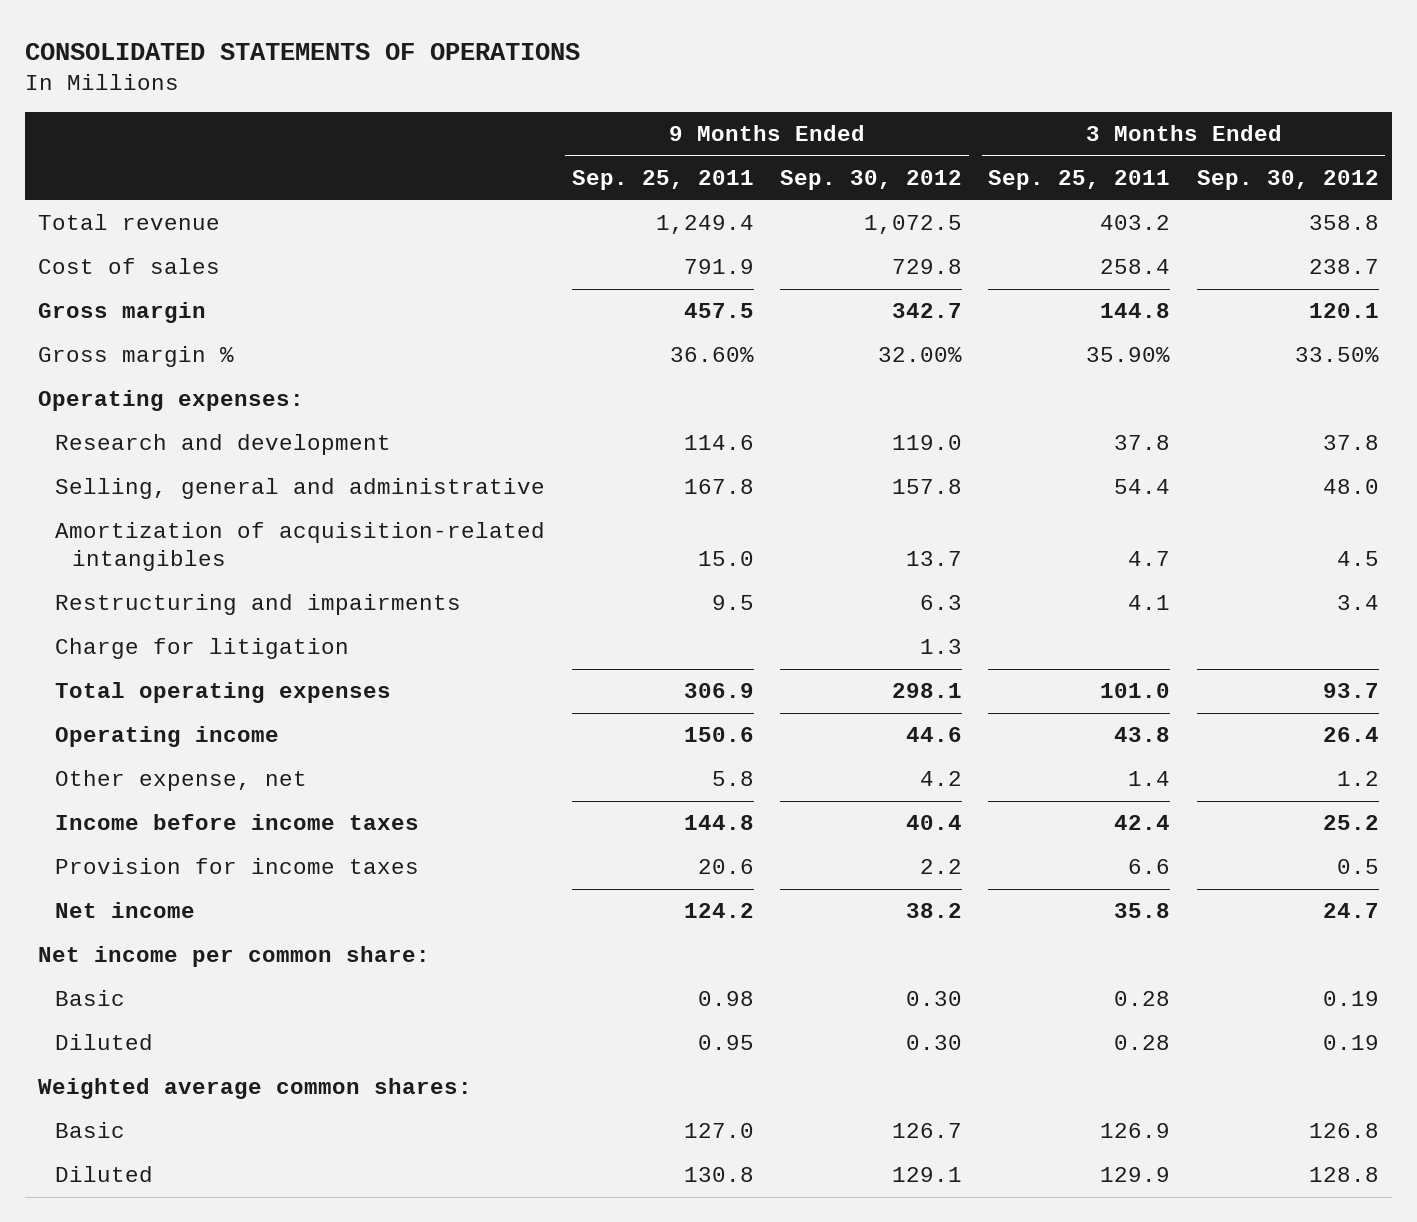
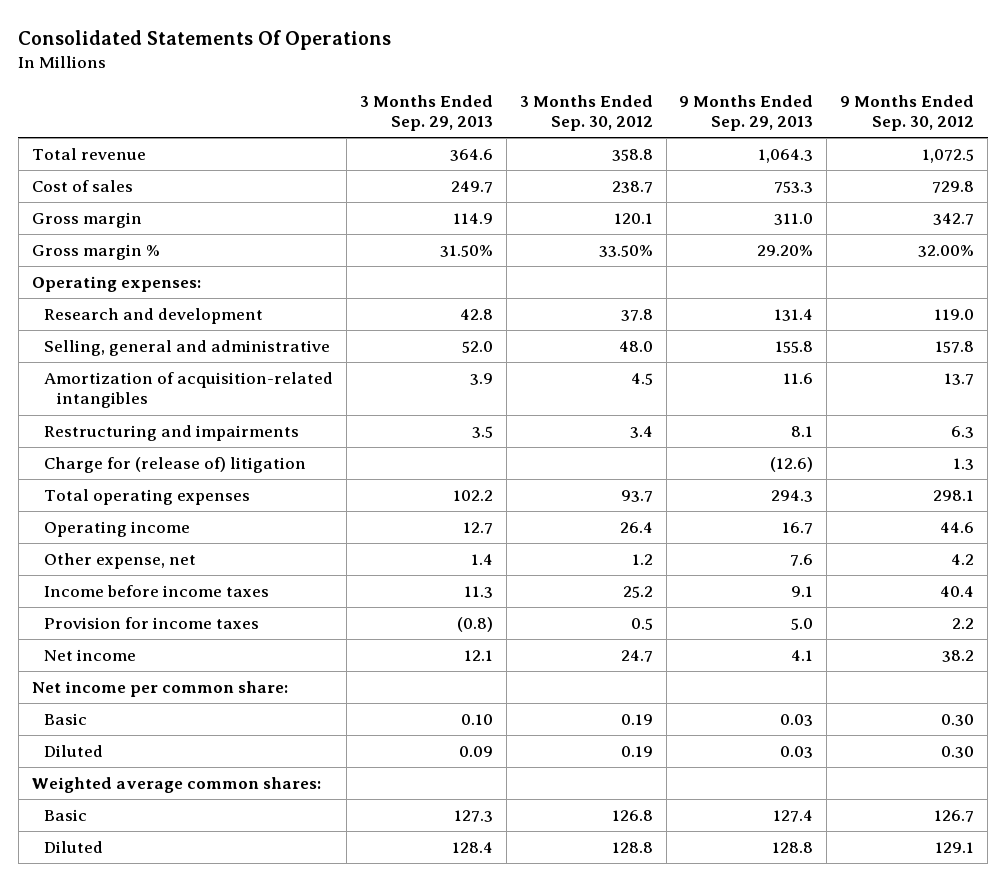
- CONSOLIDATED STATEMENTS OF OPERATIONS
+ Consolidated Statements Of Operations
- | 9 Months Ended Sep. 25, 2011 | 9 Months Ended Sep. 30, 2012 | 3 Months Ended Sep. 25, 2011 | 3 Months Ended Sep. 30, 2012
+ | 3 Months Ended Sep. 29, 2013 | 3 Months Ended Sep. 30, 2012 | 9 Months Ended Sep. 29, 2013 | 9 Months Ended Sep. 30, 2012
- Charge for litigation | | 1.3 | |
+ Charge for (release of) litigation | | | (12.6) | 1.3

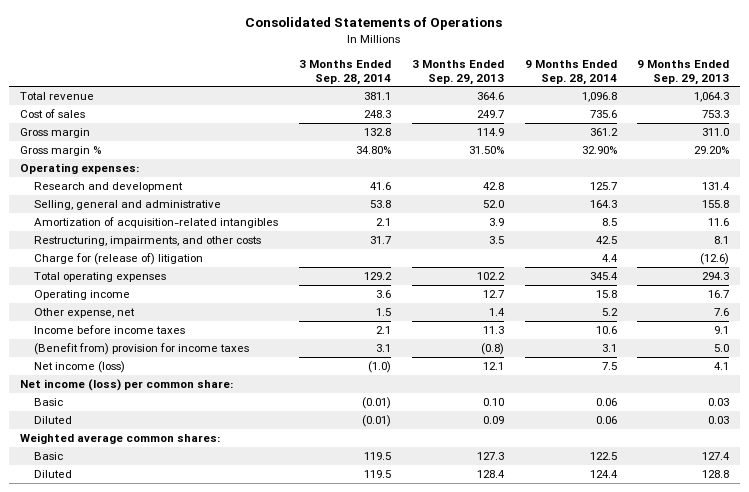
- Consolidated Statements Of Operations
+ Consolidated Statements of Operations
- | 3 Months Ended Sep. 29, 2013 | 3 Months Ended Sep. 30, 2012 | 9 Months Ended Sep. 29, 2013 | 9 Months Ended Sep. 30, 2012
+ | 3 Months Ended Sep. 28, 2014 | 3 Months Ended Sep. 29, 2013 | 9 Months Ended Sep. 28, 2014 | 9 Months Ended Sep. 29, 2013
- Restructuring and impairments | 3.5 | 3.4 | 8.1 | 6.3
+ Restructuring, impairments, and other costs | 31.7 | 3.5 | 42.5 | 8.1
- Provision for income taxes | (0.8) | 0.5 | 5.0 | 2.2
- Net income | 12.1 | 24.7 | 4.1 | 38.2
- Net income per common share:
+ (Benefit from) provision for income taxes | 3.1 | (0.8) | 3.1 | 5.0
+ Net income (loss) | (1.0) | 12.1 | 7.5 | 4.1
+ Net income (loss) per common share:

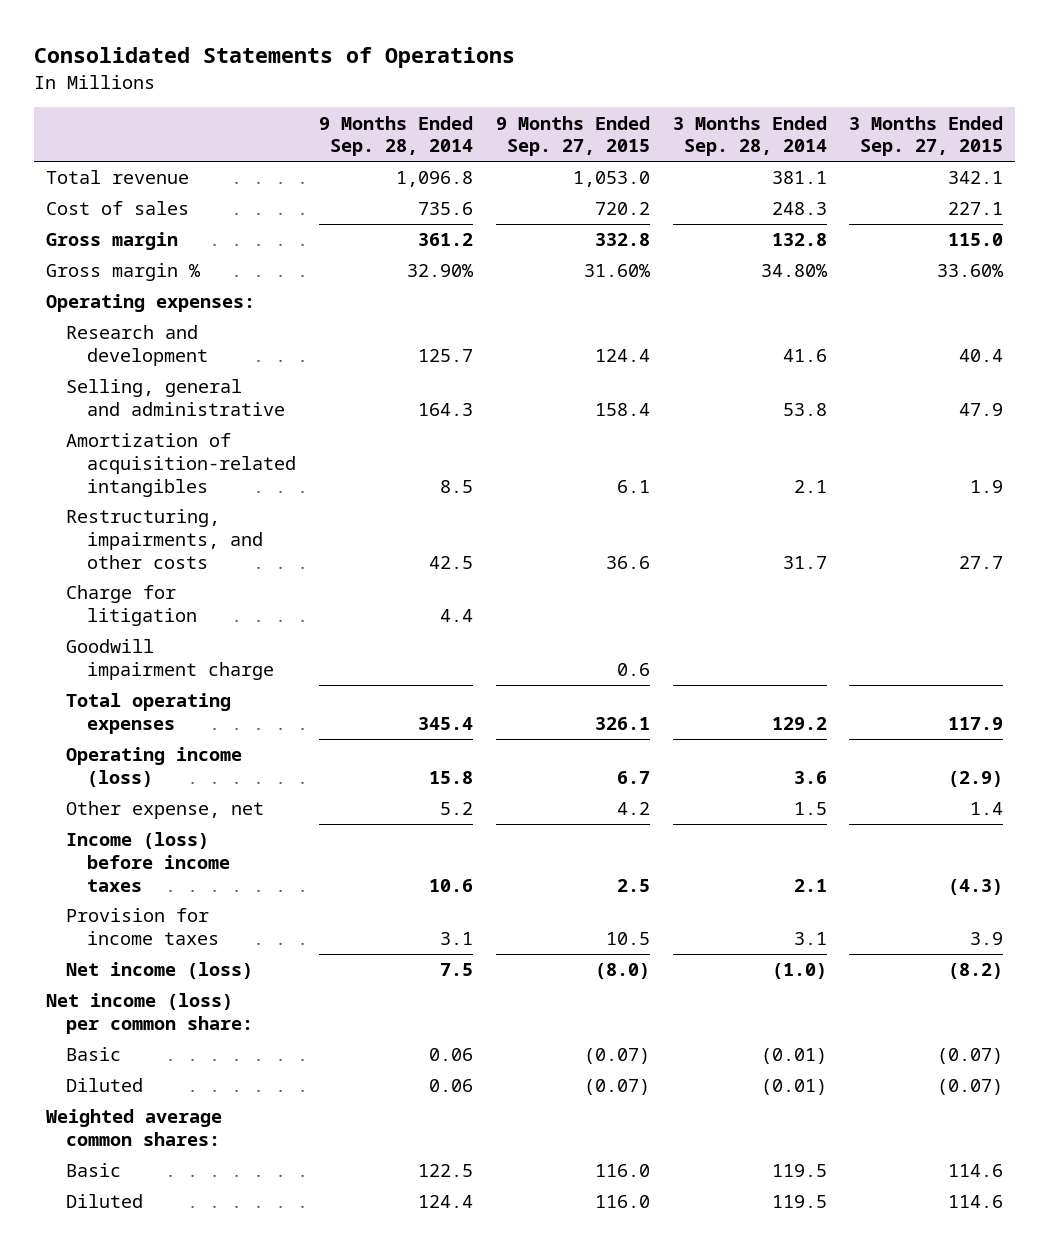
- | 3 Months Ended Sep. 28, 2014 | 3 Months Ended Sep. 29, 2013 | 9 Months Ended Sep. 28, 2014 | 9 Months Ended Sep. 29, 2013
+ | 9 Months Ended Sep. 28, 2014 | 9 Months Ended Sep. 27, 2015 | 3 Months Ended Sep. 28, 2014 | 3 Months Ended Sep. 27, 2015
- Charge for (release of) litigation | | | 4.4 | (12.6)
+ Charge for litigation | 4.4 | | |
+ Goodwill impairment charge | | 0.6 | |
- Operating income | 3.6 | 12.7 | 15.8 | 16.7
+ Operating income (loss) | 15.8 | 6.7 | 3.6 | (2.9)
- Income before income taxes | 2.1 | 11.3 | 10.6 | 9.1
- (Benefit from) provision for income taxes | 3.1 | (0.8) | 3.1 | 5.0
+ Income (loss) before income taxes | 10.6 | 2.5 | 2.1 | (4.3)
+ Provision for income taxes | 3.1 | 10.5 | 3.1 | 3.9

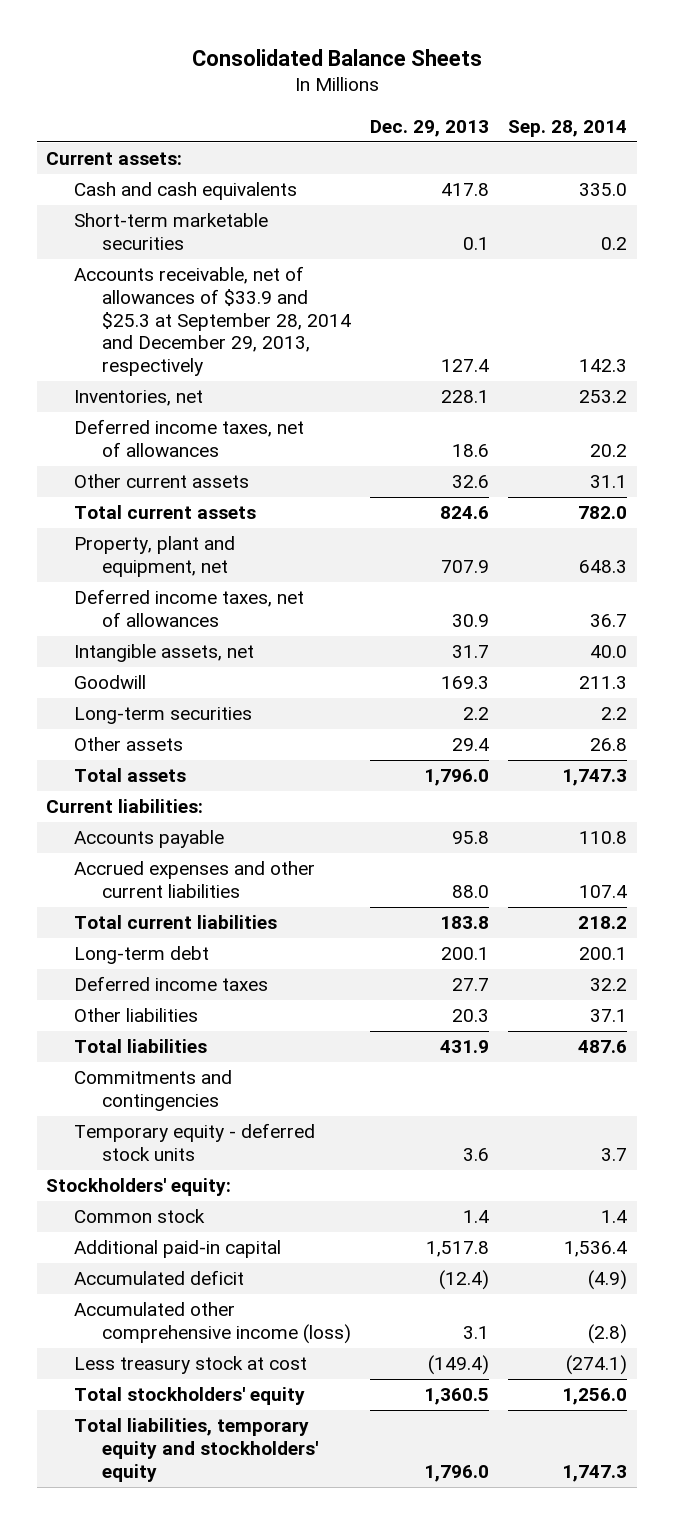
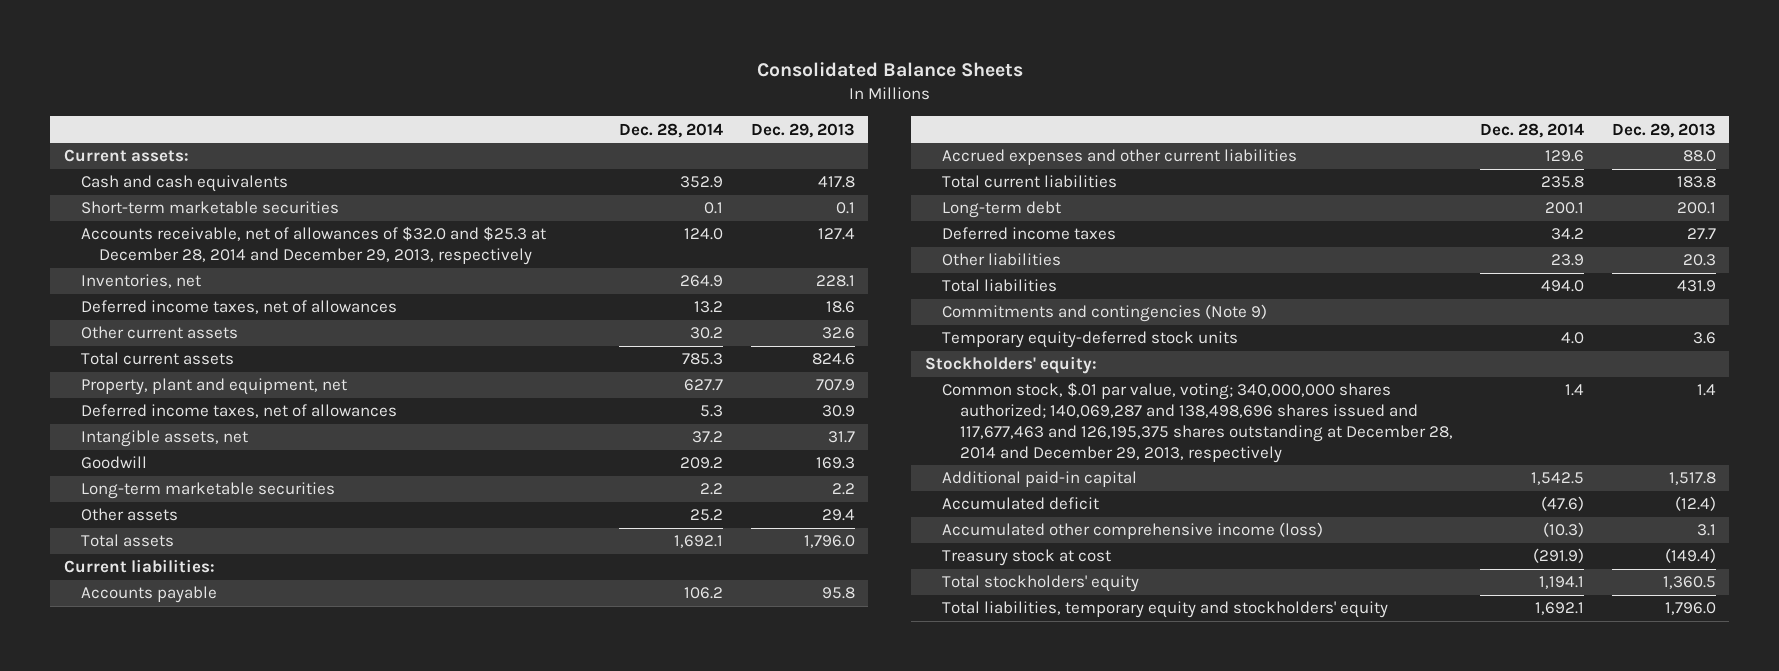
- | Dec. 29, 2013 | Sep. 28, 2014
+ | Dec. 28, 2014 | Dec. 29, 2013
- Accounts receivable, net of allowances of $33.9 and $25.3 at September 28, 2014 and December 29, 2013, respectively | 127.4 | 142.3
+ Accounts receivable, net of allowances of $32.0 and $25.3 at December 28, 2014 and December 29, 2013, respectively | 124.0 | 127.4
- Long-term securities | 2.2 | 2.2
+ Long-term marketable securities | 2.2 | 2.2
- Commitments and contingencies
- Temporary equity - deferred stock units | 3.6 | 3.7
+ Commitments and contingencies (Note 9)
+ Temporary equity-deferred stock units | 4.0 | 3.6
- Common stock | 1.4 | 1.4
+ Common stock, $.01 par value, voting; 340,000,000 shares authorized; 140,069,287 and 138,498,696 shares issued and 117,677,463 and 126,195,375 shares outstanding at December 28, 2014 and December 29, 2013, respectively | 1.4 | 1.4
- Less treasury stock at cost | (149.4) | (274.1)
+ Treasury stock at cost | (291.9) | (149.4)

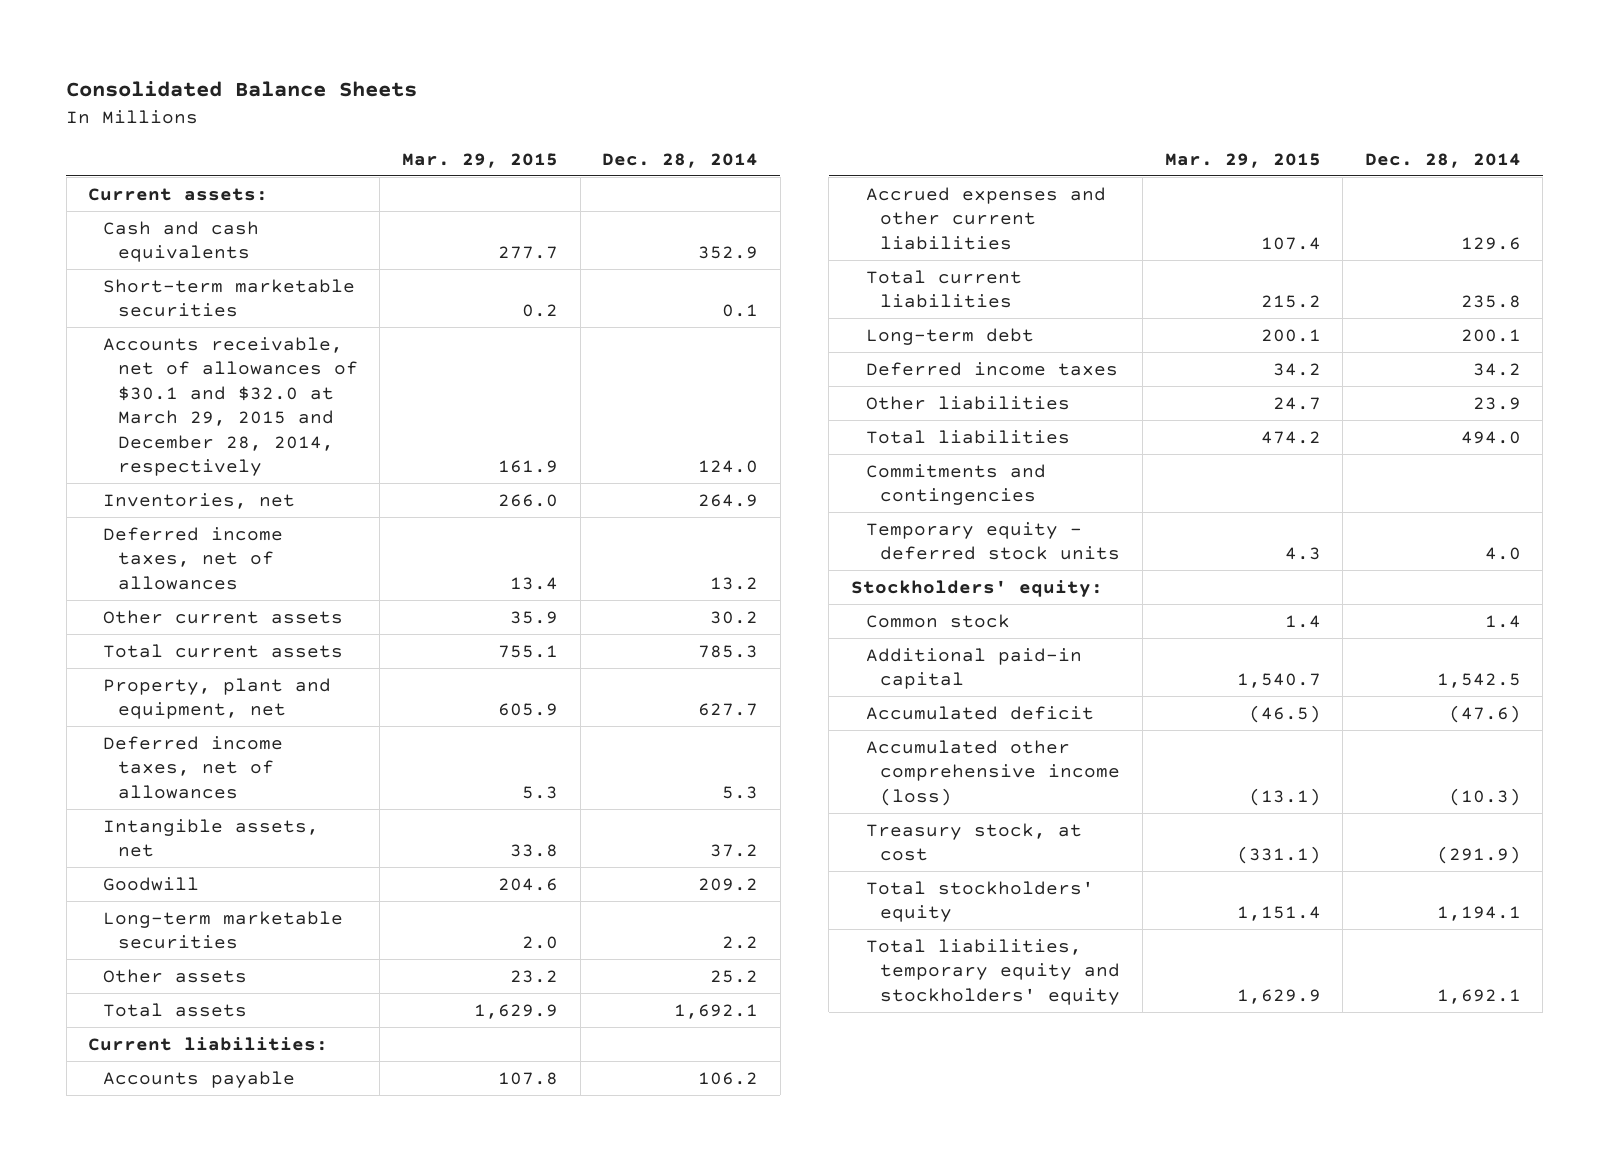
- | Dec. 28, 2014 | Dec. 29, 2013
+ | Mar. 29, 2015 | Dec. 28, 2014
- Accounts receivable, net of allowances of $32.0 and $25.3 at December 28, 2014 and December 29, 2013, respectively | 124.0 | 127.4
+ Accounts receivable, net of allowances of $30.1 and $32.0 at March 29, 2015 and December 28, 2014, respectively | 161.9 | 124.0
- Commitments and contingencies (Note 9)
- Temporary equity-deferred stock units | 4.0 | 3.6
+ Commitments and contingencies
+ Temporary equity - deferred stock units | 4.3 | 4.0
- Common stock, $.01 par value, voting; 340,000,000 shares authorized; 140,069,287 and 138,498,696 shares issued and 117,677,463 and 126,195,375 shares outstanding at December 28, 2014 and December 29, 2013, respectively | 1.4 | 1.4
+ Common stock | 1.4 | 1.4
- Treasury stock at cost | (291.9) | (149.4)
+ Treasury stock, at cost | (331.1) | (291.9)

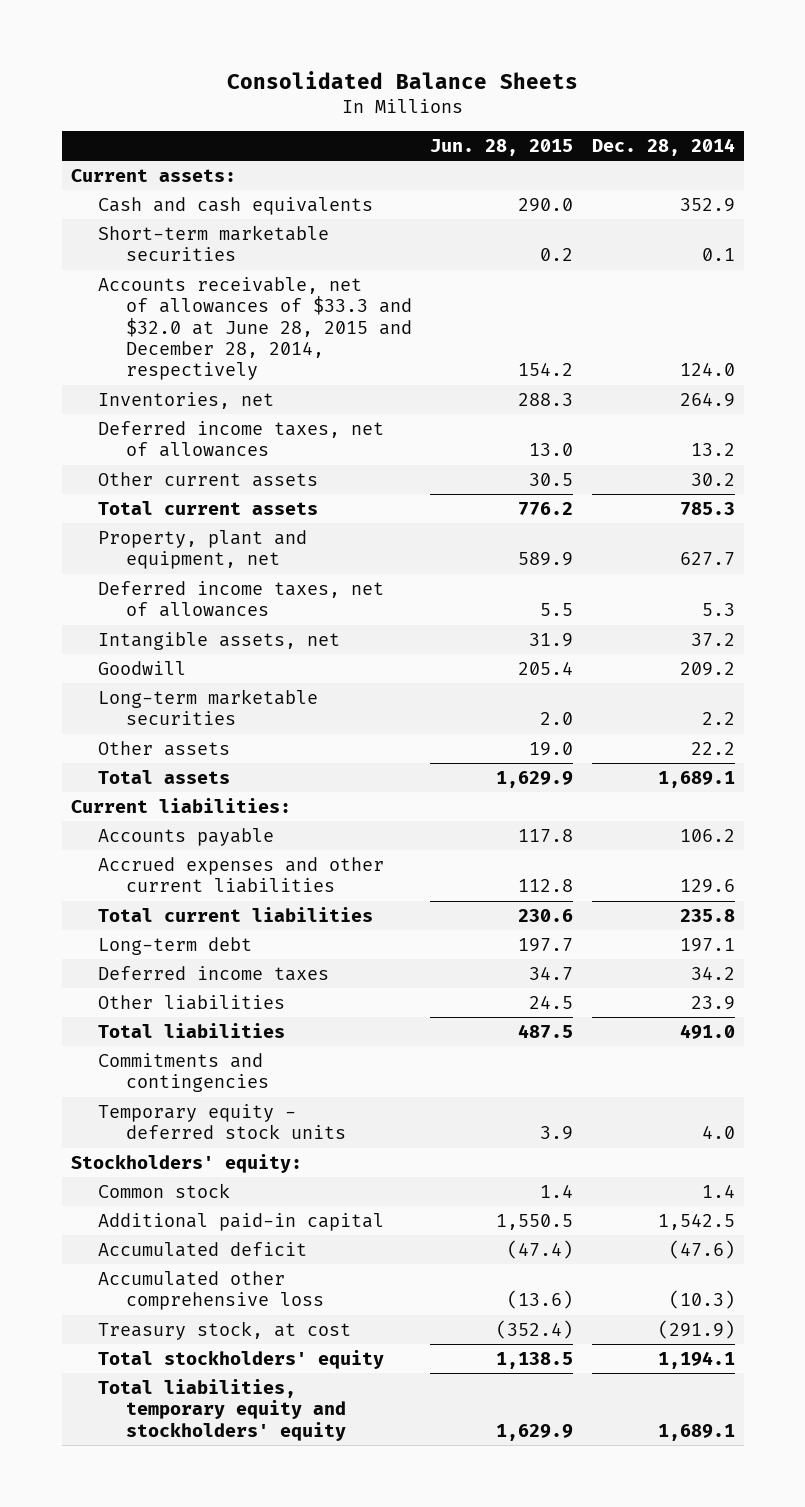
- | Mar. 29, 2015 | Dec. 28, 2014
+ | Jun. 28, 2015 | Dec. 28, 2014
- Accounts receivable, net of allowances of $30.1 and $32.0 at March 29, 2015 and December 28, 2014, respectively | 161.9 | 124.0
+ Accounts receivable, net of allowances of $33.3 and $32.0 at June 28, 2015 and December 28, 2014, respectively | 154.2 | 124.0
- Other assets | 23.2 | 25.2
- Total assets | 1,629.9 | 1,692.1
+ Other assets | 19.0 | 22.2
+ Total assets | 1,629.9 | 1,689.1
- Long-term debt | 200.1 | 200.1
+ Long-term debt | 197.7 | 197.1
- Total liabilities | 474.2 | 494.0
+ Total liabilities | 487.5 | 491.0
- Accumulated other comprehensive income (loss) | (13.1) | (10.3)
+ Accumulated other comprehensive loss | (13.6) | (10.3)
- Total liabilities, temporary equity and stockholders' equity | 1,629.9 | 1,692.1
+ Total liabilities, temporary equity and stockholders' equity | 1,629.9 | 1,689.1

